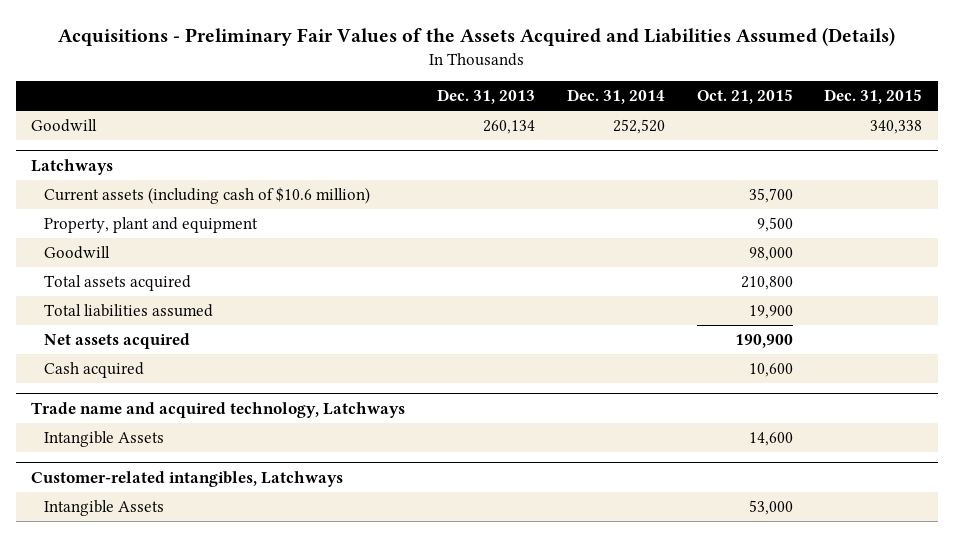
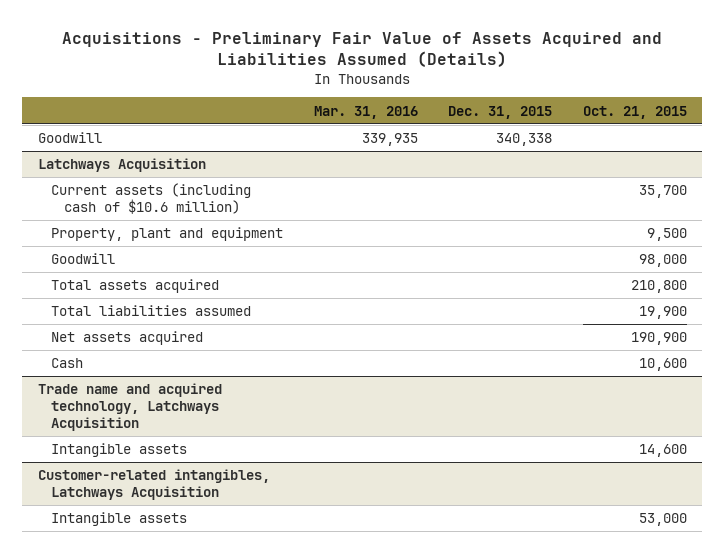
- Acquisitions - Preliminary Fair Values of the Assets Acquired and Liabilities Assumed (Details)
+ Acquisitions - Preliminary Fair Value of Assets Acquired and Liabilities Assumed (Details)
- | Dec. 31, 2013 | Dec. 31, 2014 | Oct. 21, 2015 | Dec. 31, 2015
+ | Mar. 31, 2016 | Dec. 31, 2015 | Oct. 21, 2015
- Latchways
+ Latchways Acquisition
- Cash acquired | | | 10,600 |
- Trade name and acquired technology, Latchways
- Intangible Assets | | | 14,600 |
- Customer-related intangibles, Latchways
- Intangible Assets | | | 53,000 |
+ Cash | | | 10,600
+ Trade name and acquired technology, Latchways Acquisition
+ Intangible assets | | | 14,600
+ Customer-related intangibles, Latchways Acquisition
+ Intangible assets | | | 53,000

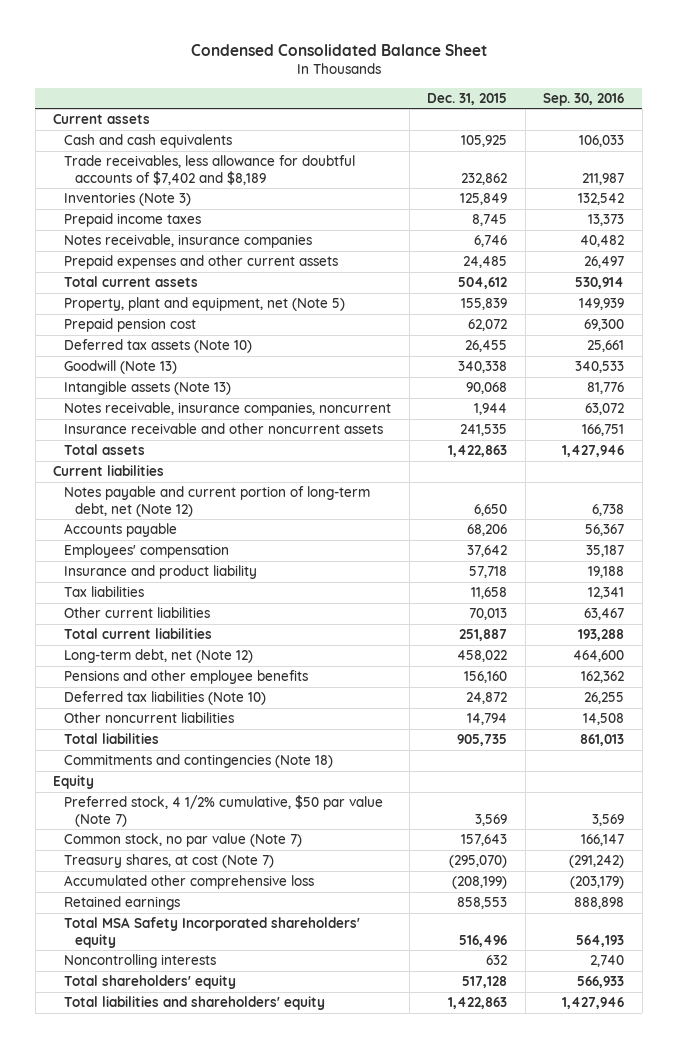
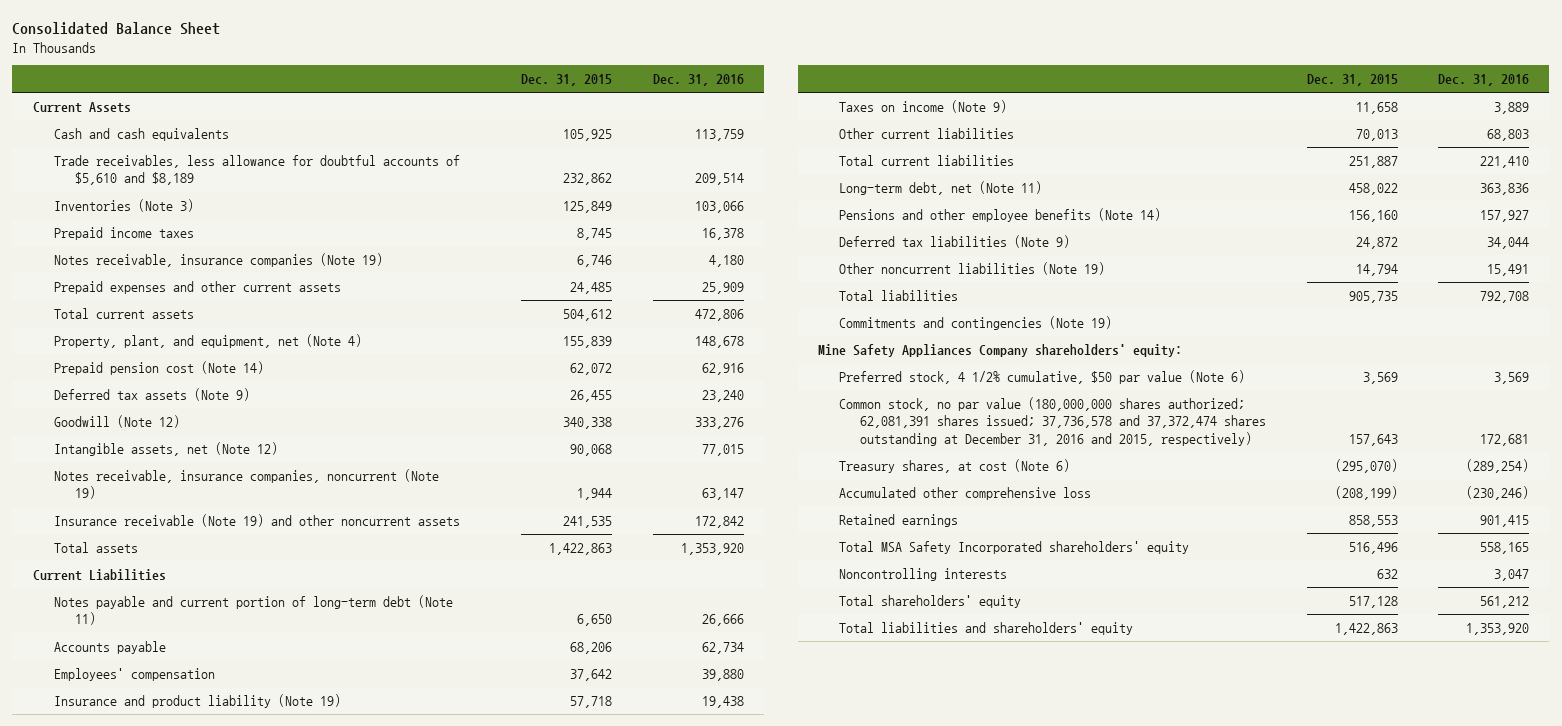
- Condensed Consolidated Balance Sheet
+ Consolidated Balance Sheet
- | Dec. 31, 2015 | Sep. 30, 2016
+ | Dec. 31, 2015 | Dec. 31, 2016
- Current assets
+ Current Assets
- Trade receivables, less allowance for doubtful accounts of $7,402 and $8,189 | 232,862 | 211,987
+ Trade receivables, less allowance for doubtful accounts of $5,610 and $8,189 | 232,862 | 209,514
- Notes receivable, insurance companies | 6,746 | 40,482
+ Notes receivable, insurance companies (Note 19) | 6,746 | 4,180
- Property, plant and equipment, net (Note 5) | 155,839 | 149,939
- Prepaid pension cost | 62,072 | 69,300
- Deferred tax assets (Note 10) | 26,455 | 25,661
- Goodwill (Note 13) | 340,338 | 340,533
- Intangible assets (Note 13) | 90,068 | 81,776
- Notes receivable, insurance companies, noncurrent | 1,944 | 63,072
- Insurance receivable and other noncurrent assets | 241,535 | 166,751
+ Property, plant, and equipment, net (Note 4) | 155,839 | 148,678
+ Prepaid pension cost (Note 14) | 62,072 | 62,916
+ Deferred tax assets (Note 9) | 26,455 | 23,240
+ Goodwill (Note 12) | 340,338 | 333,276
+ Intangible assets, net (Note 12) | 90,068 | 77,015
+ Notes receivable, insurance companies, noncurrent (Note 19) | 1,944 | 63,147
+ Insurance receivable (Note 19) and other noncurrent assets | 241,535 | 172,842
- Current liabilities
- Notes payable and current portion of long-term debt, net (Note 12) | 6,650 | 6,738
+ Current Liabilities
+ Notes payable and current portion of long-term debt (Note 11) | 6,650 | 26,666
- Insurance and product liability | 57,718 | 19,188
- Tax liabilities | 11,658 | 12,341
+ Insurance and product liability (Note 19) | 57,718 | 19,438
+ Taxes on income (Note 9) | 11,658 | 3,889
- Long-term debt, net (Note 12) | 458,022 | 464,600
- Pensions and other employee benefits | 156,160 | 162,362
- Deferred tax liabilities (Note 10) | 24,872 | 26,255
- Other noncurrent liabilities | 14,794 | 14,508
+ Long-term debt, net (Note 11) | 458,022 | 363,836
+ Pensions and other employee benefits (Note 14) | 156,160 | 157,927
+ Deferred tax liabilities (Note 9) | 24,872 | 34,044
+ Other noncurrent liabilities (Note 19) | 14,794 | 15,491
- Commitments and contingencies (Note 18)
- Equity
- Preferred stock, 4 1/2% cumulative, $50 par value (Note 7) | 3,569 | 3,569
- Common stock, no par value (Note 7) | 157,643 | 166,147
- Treasury shares, at cost (Note 7) | (295,070) | (291,242)
+ Commitments and contingencies (Note 19)
+ Mine Safety Appliances Company shareholders' equity:
+ Preferred stock, 4 1/2% cumulative, $50 par value (Note 6) | 3,569 | 3,569
+ Common stock, no par value (180,000,000 shares authorized; 62,081,391 shares issued; 37,736,578 and 37,372,474 shares outstanding at December 31, 2016 and 2015, respectively) | 157,643 | 172,681
+ Treasury shares, at cost (Note 6) | (295,070) | (289,254)

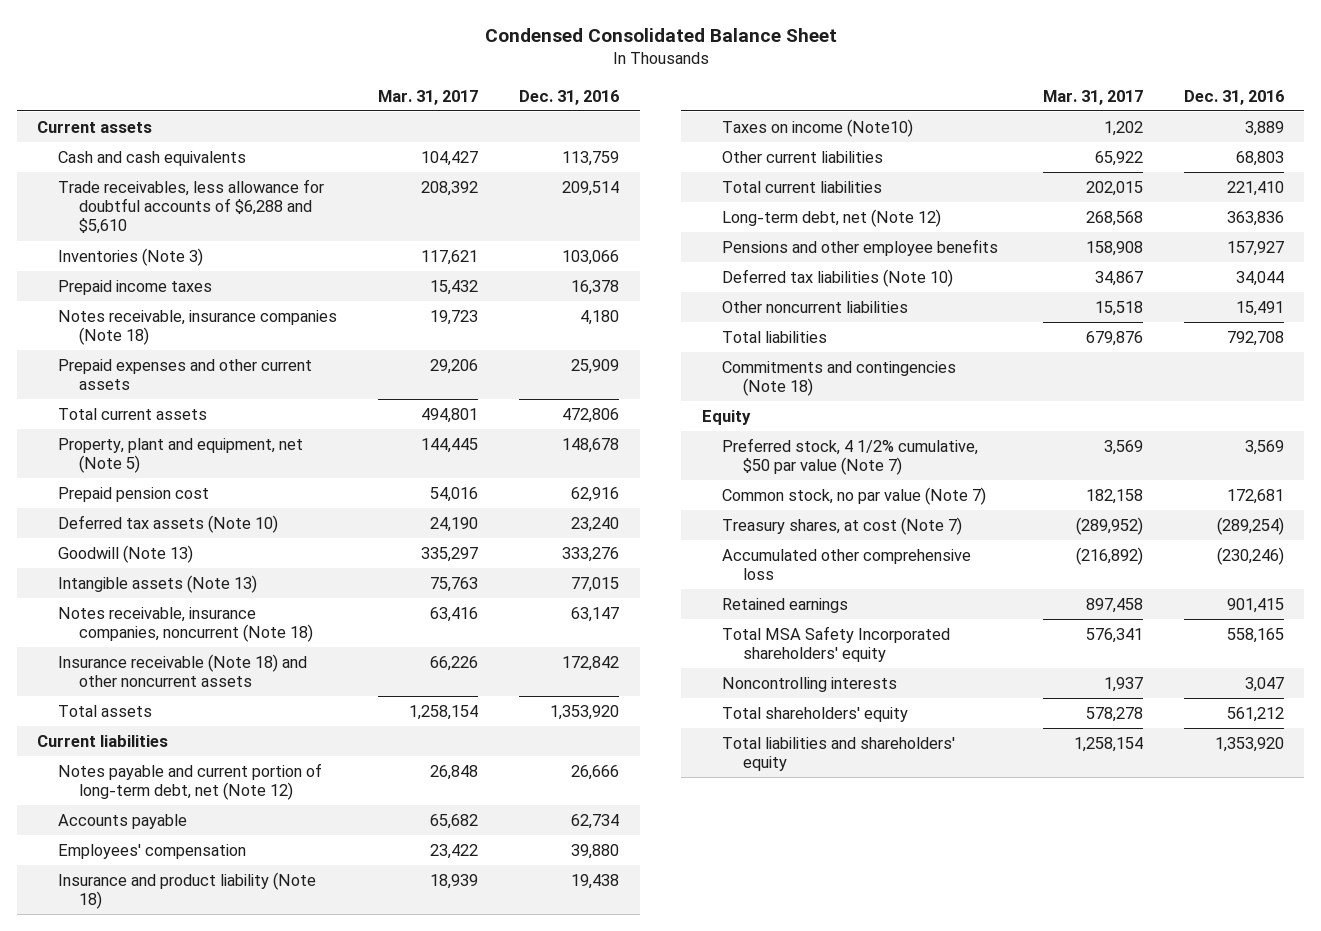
- Consolidated Balance Sheet
+ Condensed Consolidated Balance Sheet
- | Dec. 31, 2015 | Dec. 31, 2016
+ | Mar. 31, 2017 | Dec. 31, 2016
- Current Assets
+ Current assets
- Trade receivables, less allowance for doubtful accounts of $5,610 and $8,189 | 232,862 | 209,514
+ Trade receivables, less allowance for doubtful accounts of $6,288 and $5,610 | 208,392 | 209,514
- Notes receivable, insurance companies (Note 19) | 6,746 | 4,180
+ Notes receivable, insurance companies (Note 18) | 19,723 | 4,180
- Property, plant, and equipment, net (Note 4) | 155,839 | 148,678
- Prepaid pension cost (Note 14) | 62,072 | 62,916
- Deferred tax assets (Note 9) | 26,455 | 23,240
- Goodwill (Note 12) | 340,338 | 333,276
- Intangible assets, net (Note 12) | 90,068 | 77,015
- Notes receivable, insurance companies, noncurrent (Note 19) | 1,944 | 63,147
- Insurance receivable (Note 19) and other noncurrent assets | 241,535 | 172,842
+ Property, plant and equipment, net (Note 5) | 144,445 | 148,678
+ Prepaid pension cost | 54,016 | 62,916
+ Deferred tax assets (Note 10) | 24,190 | 23,240
+ Goodwill (Note 13) | 335,297 | 333,276
+ Intangible assets (Note 13) | 75,763 | 77,015
+ Notes receivable, insurance companies, noncurrent (Note 18) | 63,416 | 63,147
+ Insurance receivable (Note 18) and other noncurrent assets | 66,226 | 172,842
- Current Liabilities
- Notes payable and current portion of long-term debt (Note 11) | 6,650 | 26,666
+ Current liabilities
+ Notes payable and current portion of long-term debt, net (Note 12) | 26,848 | 26,666
- Insurance and product liability (Note 19) | 57,718 | 19,438
- Taxes on income (Note 9) | 11,658 | 3,889
+ Insurance and product liability (Note 18) | 18,939 | 19,438
+ Taxes on income (Note10) | 1,202 | 3,889
- Long-term debt, net (Note 11) | 458,022 | 363,836
- Pensions and other employee benefits (Note 14) | 156,160 | 157,927
- Deferred tax liabilities (Note 9) | 24,872 | 34,044
- Other noncurrent liabilities (Note 19) | 14,794 | 15,491
+ Long-term debt, net (Note 12) | 268,568 | 363,836
+ Pensions and other employee benefits | 158,908 | 157,927
+ Deferred tax liabilities (Note 10) | 34,867 | 34,044
+ Other noncurrent liabilities | 15,518 | 15,491
- Commitments and contingencies (Note 19)
- Mine Safety Appliances Company shareholders' equity:
- Preferred stock, 4 1/2% cumulative, $50 par value (Note 6) | 3,569 | 3,569
- Common stock, no par value (180,000,000 shares authorized; 62,081,391 shares issued; 37,736,578 and 37,372,474 shares outstanding at December 31, 2016 and 2015, respectively) | 157,643 | 172,681
- Treasury shares, at cost (Note 6) | (295,070) | (289,254)
+ Commitments and contingencies (Note 18)
+ Equity
+ Preferred stock, 4 1/2% cumulative, $50 par value (Note 7) | 3,569 | 3,569
+ Common stock, no par value (Note 7) | 182,158 | 172,681
+ Treasury shares, at cost (Note 7) | (289,952) | (289,254)

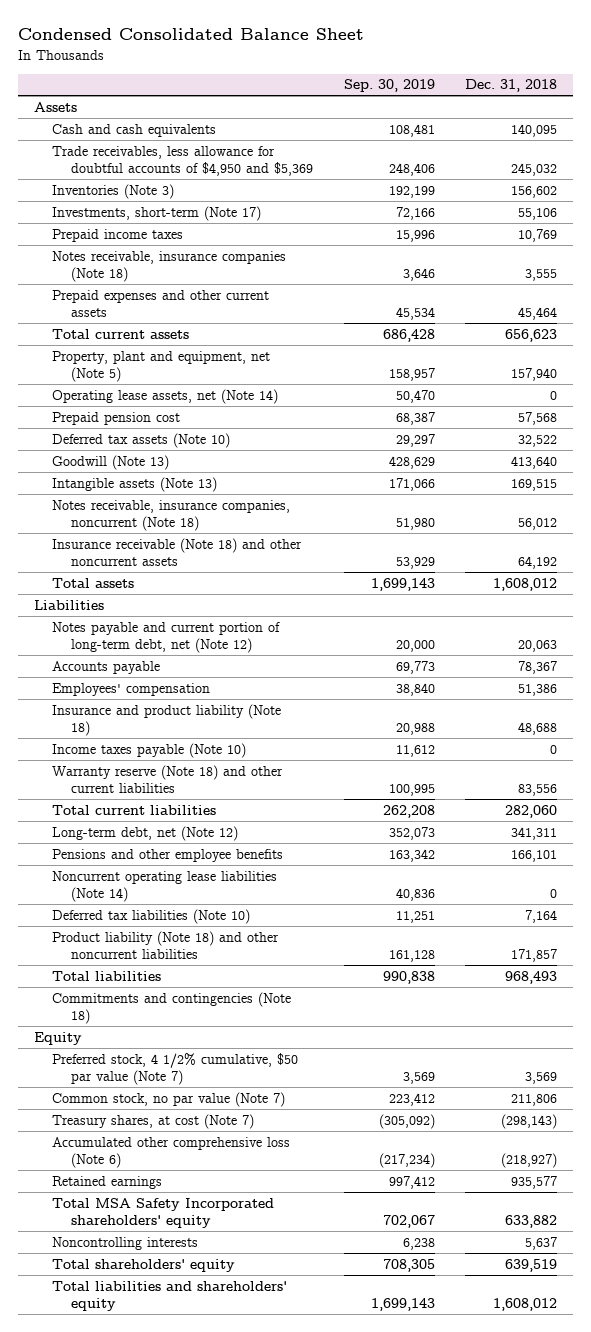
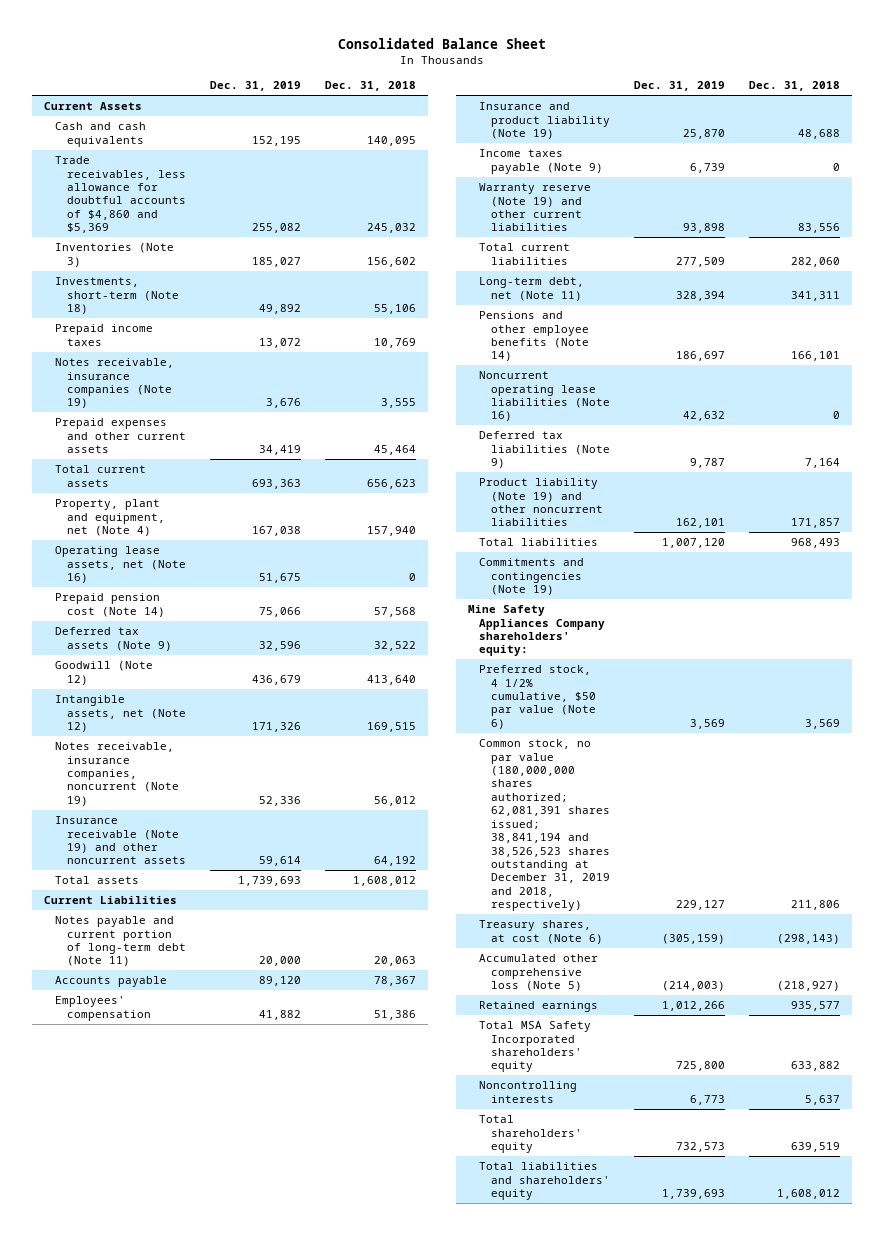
- Condensed Consolidated Balance Sheet
+ Consolidated Balance Sheet
- | Sep. 30, 2019 | Dec. 31, 2018
+ | Dec. 31, 2019 | Dec. 31, 2018
- Assets
+ Current Assets
- Trade receivables, less allowance for doubtful accounts of $4,950 and $5,369 | 248,406 | 245,032
+ Trade receivables, less allowance for doubtful accounts of $4,860 and $5,369 | 255,082 | 245,032
- Investments, short-term (Note 17) | 72,166 | 55,106
+ Investments, short-term (Note 18) | 49,892 | 55,106
- Notes receivable, insurance companies (Note 18) | 3,646 | 3,555
+ Notes receivable, insurance companies (Note 19) | 3,676 | 3,555
- Property, plant and equipment, net (Note 5) | 158,957 | 157,940
- Operating lease assets, net (Note 14) | 50,470 | 0
- Prepaid pension cost | 68,387 | 57,568
- Deferred tax assets (Note 10) | 29,297 | 32,522
- Goodwill (Note 13) | 428,629 | 413,640
- Intangible assets (Note 13) | 171,066 | 169,515
- Notes receivable, insurance companies, noncurrent (Note 18) | 51,980 | 56,012
- Insurance receivable (Note 18) and other noncurrent assets | 53,929 | 64,192
+ Property, plant and equipment, net (Note 4) | 167,038 | 157,940
+ Operating lease assets, net (Note 16) | 51,675 | 0
+ Prepaid pension cost (Note 14) | 75,066 | 57,568
+ Deferred tax assets (Note 9) | 32,596 | 32,522
+ Goodwill (Note 12) | 436,679 | 413,640
+ Intangible assets, net (Note 12) | 171,326 | 169,515
+ Notes receivable, insurance companies, noncurrent (Note 19) | 52,336 | 56,012
+ Insurance receivable (Note 19) and other noncurrent assets | 59,614 | 64,192
- Liabilities
- Notes payable and current portion of long-term debt, net (Note 12) | 20,000 | 20,063
+ Current Liabilities
+ Notes payable and current portion of long-term debt (Note 11) | 20,000 | 20,063
- Insurance and product liability (Note 18) | 20,988 | 48,688
- Income taxes payable (Note 10) | 11,612 | 0
- Warranty reserve (Note 18) and other current liabilities | 100,995 | 83,556
+ Insurance and product liability (Note 19) | 25,870 | 48,688
+ Income taxes payable (Note 9) | 6,739 | 0
+ Warranty reserve (Note 19) and other current liabilities | 93,898 | 83,556
- Long-term debt, net (Note 12) | 352,073 | 341,311
- Pensions and other employee benefits | 163,342 | 166,101
- Noncurrent operating lease liabilities (Note 14) | 40,836 | 0
- Deferred tax liabilities (Note 10) | 11,251 | 7,164
- Product liability (Note 18) and other noncurrent liabilities | 161,128 | 171,857
+ Long-term debt, net (Note 11) | 328,394 | 341,311
+ Pensions and other employee benefits (Note 14) | 186,697 | 166,101
+ Noncurrent operating lease liabilities (Note 16) | 42,632 | 0
+ Deferred tax liabilities (Note 9) | 9,787 | 7,164
+ Product liability (Note 19) and other noncurrent liabilities | 162,101 | 171,857
- Commitments and contingencies (Note 18)
- Equity
- Preferred stock, 4 1/2% cumulative, $50 par value (Note 7) | 3,569 | 3,569
- Common stock, no par value (Note 7) | 223,412 | 211,806
- Treasury shares, at cost (Note 7) | (305,092) | (298,143)
- Accumulated other comprehensive loss (Note 6) | (217,234) | (218,927)
+ Commitments and contingencies (Note 19)
+ Mine Safety Appliances Company shareholders' equity:
+ Preferred stock, 4 1/2% cumulative, $50 par value (Note 6) | 3,569 | 3,569
+ Common stock, no par value (180,000,000 shares authorized; 62,081,391 shares issued; 38,841,194 and 38,526,523 shares outstanding at December 31, 2019 and 2018, respectively) | 229,127 | 211,806
+ Treasury shares, at cost (Note 6) | (305,159) | (298,143)
+ Accumulated other comprehensive loss (Note 5) | (214,003) | (218,927)

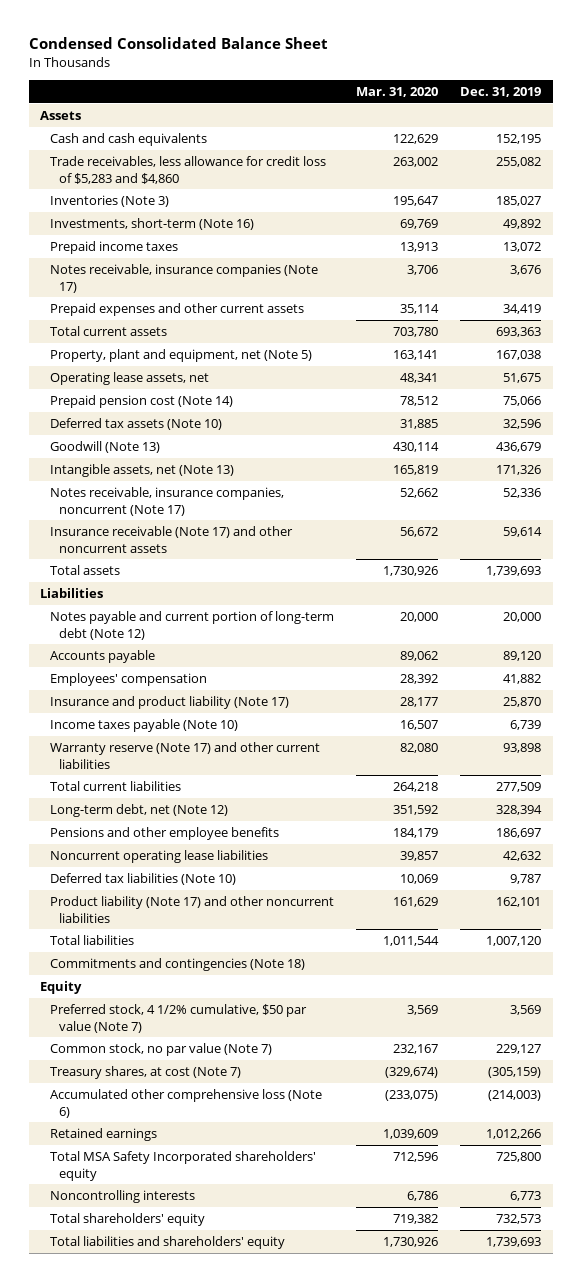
- Consolidated Balance Sheet
+ Condensed Consolidated Balance Sheet
- | Dec. 31, 2019 | Dec. 31, 2018
+ | Mar. 31, 2020 | Dec. 31, 2019
- Current Assets
+ Assets
- Trade receivables, less allowance for doubtful accounts of $4,860 and $5,369 | 255,082 | 245,032
+ Trade receivables, less allowance for credit loss of $5,283 and $4,860 | 263,002 | 255,082
- Investments, short-term (Note 18) | 49,892 | 55,106
+ Investments, short-term (Note 16) | 69,769 | 49,892
- Notes receivable, insurance companies (Note 19) | 3,676 | 3,555
+ Notes receivable, insurance companies (Note 17) | 3,706 | 3,676
- Property, plant and equipment, net (Note 4) | 167,038 | 157,940
- Operating lease assets, net (Note 16) | 51,675 | 0
+ Property, plant and equipment, net (Note 5) | 163,141 | 167,038
+ Operating lease assets, net | 48,341 | 51,675
- Deferred tax assets (Note 9) | 32,596 | 32,522
- Goodwill (Note 12) | 436,679 | 413,640
- Intangible assets, net (Note 12) | 171,326 | 169,515
- Notes receivable, insurance companies, noncurrent (Note 19) | 52,336 | 56,012
- Insurance receivable (Note 19) and other noncurrent assets | 59,614 | 64,192
+ Deferred tax assets (Note 10) | 31,885 | 32,596
+ Goodwill (Note 13) | 430,114 | 436,679
+ Intangible assets, net (Note 13) | 165,819 | 171,326
+ Notes receivable, insurance companies, noncurrent (Note 17) | 52,662 | 52,336
+ Insurance receivable (Note 17) and other noncurrent assets | 56,672 | 59,614
- Current Liabilities
- Notes payable and current portion of long-term debt (Note 11) | 20,000 | 20,063
+ Liabilities
+ Notes payable and current portion of long-term debt (Note 12) | 20,000 | 20,000
- Insurance and product liability (Note 19) | 25,870 | 48,688
- Income taxes payable (Note 9) | 6,739 | 0
- Warranty reserve (Note 19) and other current liabilities | 93,898 | 83,556
+ Insurance and product liability (Note 17) | 28,177 | 25,870
+ Income taxes payable (Note 10) | 16,507 | 6,739
+ Warranty reserve (Note 17) and other current liabilities | 82,080 | 93,898
- Long-term debt, net (Note 11) | 328,394 | 341,311
- Pensions and other employee benefits (Note 14) | 186,697 | 166,101
- Noncurrent operating lease liabilities (Note 16) | 42,632 | 0
- Deferred tax liabilities (Note 9) | 9,787 | 7,164
- Product liability (Note 19) and other noncurrent liabilities | 162,101 | 171,857
+ Long-term debt, net (Note 12) | 351,592 | 328,394
+ Pensions and other employee benefits | 184,179 | 186,697
+ Noncurrent operating lease liabilities | 39,857 | 42,632
+ Deferred tax liabilities (Note 10) | 10,069 | 9,787
+ Product liability (Note 17) and other noncurrent liabilities | 161,629 | 162,101
- Commitments and contingencies (Note 19)
- Mine Safety Appliances Company shareholders' equity:
- Preferred stock, 4 1/2% cumulative, $50 par value (Note 6) | 3,569 | 3,569
- Common stock, no par value (180,000,000 shares authorized; 62,081,391 shares issued; 38,841,194 and 38,526,523 shares outstanding at December 31, 2019 and 2018, respectively) | 229,127 | 211,806
- Treasury shares, at cost (Note 6) | (305,159) | (298,143)
- Accumulated other comprehensive loss (Note 5) | (214,003) | (218,927)
+ Commitments and contingencies (Note 18)
+ Equity
+ Preferred stock, 4 1/2% cumulative, $50 par value (Note 7) | 3,569 | 3,569
+ Common stock, no par value (Note 7) | 232,167 | 229,127
+ Treasury shares, at cost (Note 7) | (329,674) | (305,159)
+ Accumulated other comprehensive loss (Note 6) | (233,075) | (214,003)

